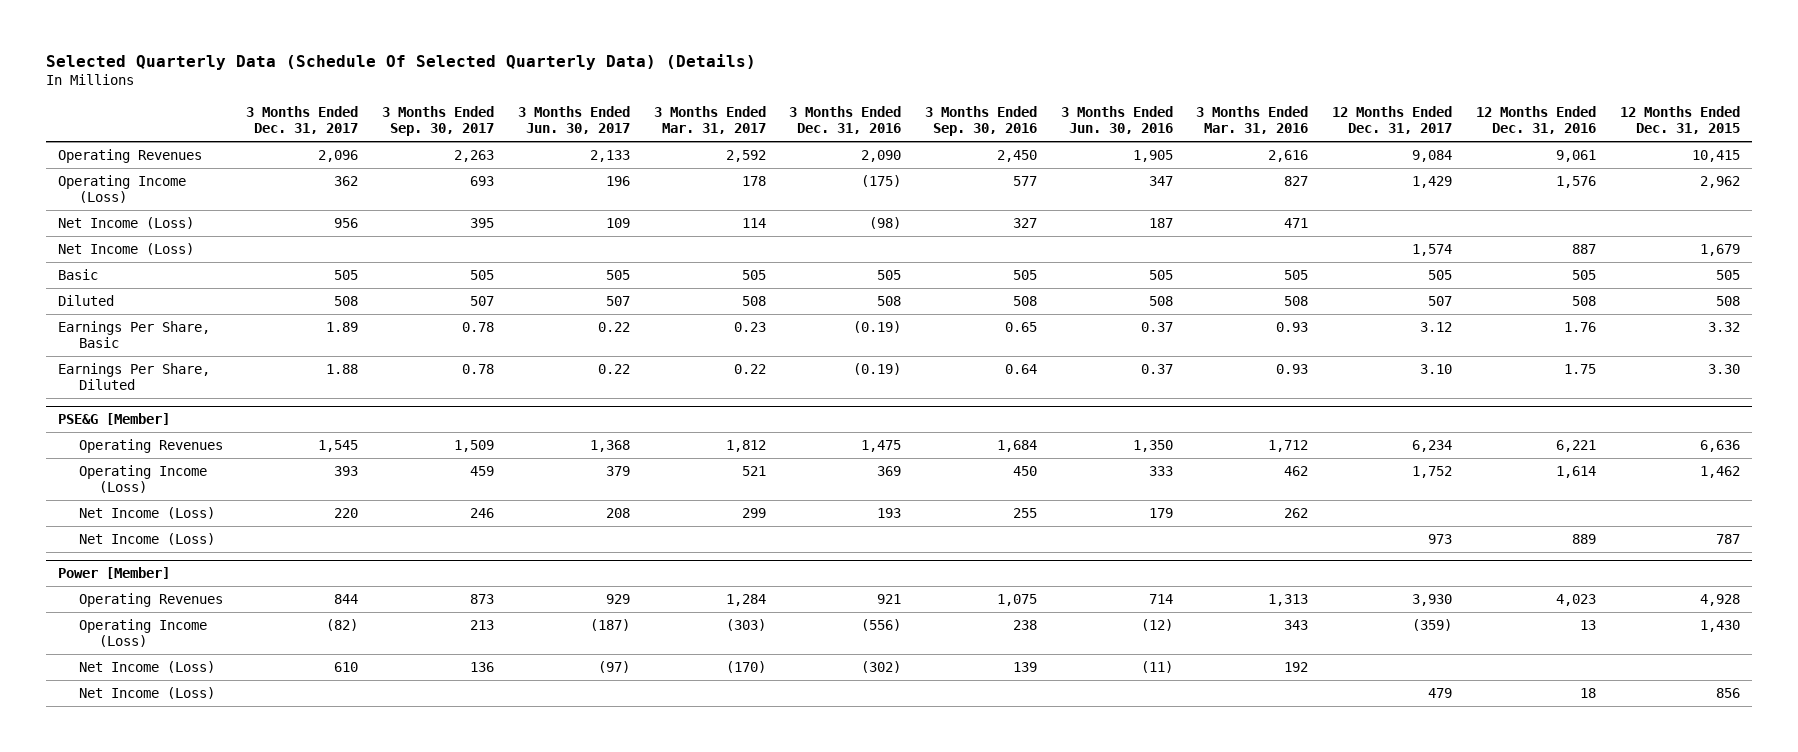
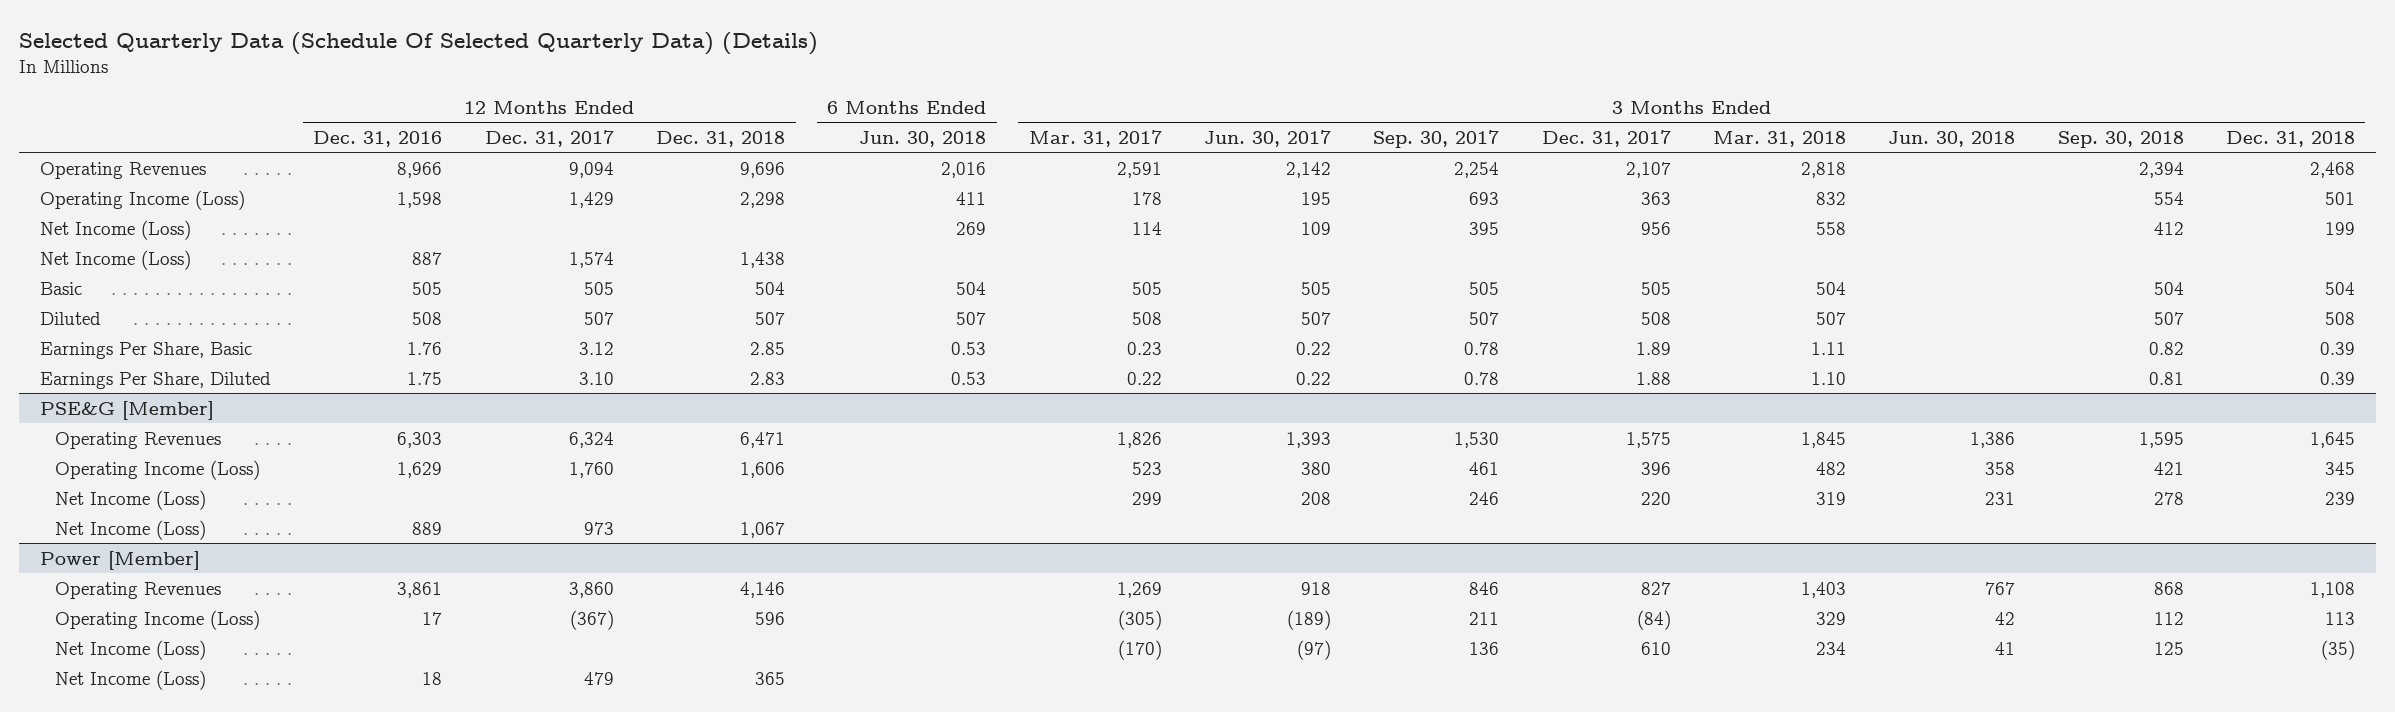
- | 3 Months Ended Dec. 31, 2017 | 3 Months Ended Sep. 30, 2017 | 3 Months Ended Jun. 30, 2017 | 3 Months Ended Mar. 31, 2017 | 3 Months Ended Dec. 31, 2016 | 3 Months Ended Sep. 30, 2016 | 3 Months Ended Jun. 30, 2016 | 3 Months Ended Mar. 31, 2016 | 12 Months Ended Dec. 31, 2017 | 12 Months Ended Dec. 31, 2016 | 12 Months Ended Dec. 31, 2015
+ | 12 Months Ended Dec. 31, 2016 | 12 Months Ended Dec. 31, 2017 | 12 Months Ended Dec. 31, 2018 | 6 Months Ended Jun. 30, 2018 | 3 Months Ended Mar. 31, 2017 | 3 Months Ended Jun. 30, 2017 | 3 Months Ended Sep. 30, 2017 | 3 Months Ended Dec. 31, 2017 | 3 Months Ended Mar. 31, 2018 | 3 Months Ended Jun. 30, 2018 | 3 Months Ended Sep. 30, 2018 | 3 Months Ended Dec. 31, 2018
- Operating Revenues | 2,096 | 2,263 | 2,133 | 2,592 | 2,090 | 2,450 | 1,905 | 2,616 | 9,084 | 9,061 | 10,415
- Operating Income (Loss) | 362 | 693 | 196 | 178 | (175) | 577 | 347 | 827 | 1,429 | 1,576 | 2,962
+ Operating Revenues | 8,966 | 9,094 | 9,696 | 2,016 | 2,591 | 2,142 | 2,254 | 2,107 | 2,818 | | 2,394 | 2,468
+ Operating Income (Loss) | 1,598 | 1,429 | 2,298 | 411 | 178 | 195 | 693 | 363 | 832 | | 554 | 501
@ PSE&G [Member]
- Operating Revenues | 1,545 | 1,509 | 1,368 | 1,812 | 1,475 | 1,684 | 1,350 | 1,712 | 6,234 | 6,221 | 6,636
- Operating Income (Loss) | 393 | 459 | 379 | 521 | 369 | 450 | 333 | 462 | 1,752 | 1,614 | 1,462
+ Operating Revenues | 6,303 | 6,324 | 6,471 | | 1,826 | 1,393 | 1,530 | 1,575 | 1,845 | 1,386 | 1,595 | 1,645
+ Operating Income (Loss) | 1,629 | 1,760 | 1,606 | | 523 | 380 | 461 | 396 | 482 | 358 | 421 | 345
@ Power [Member]
- Operating Revenues | 844 | 873 | 929 | 1,284 | 921 | 1,075 | 714 | 1,313 | 3,930 | 4,023 | 4,928
- Operating Income (Loss) | (82) | 213 | (187) | (303) | (556) | 238 | (12) | 343 | (359) | 13 | 1,430
+ Operating Revenues | 3,861 | 3,860 | 4,146 | | 1,269 | 918 | 846 | 827 | 1,403 | 767 | 868 | 1,108
+ Operating Income (Loss) | 17 | (367) | 596 | | (305) | (189) | 211 | (84) | 329 | 42 | 112 | 113

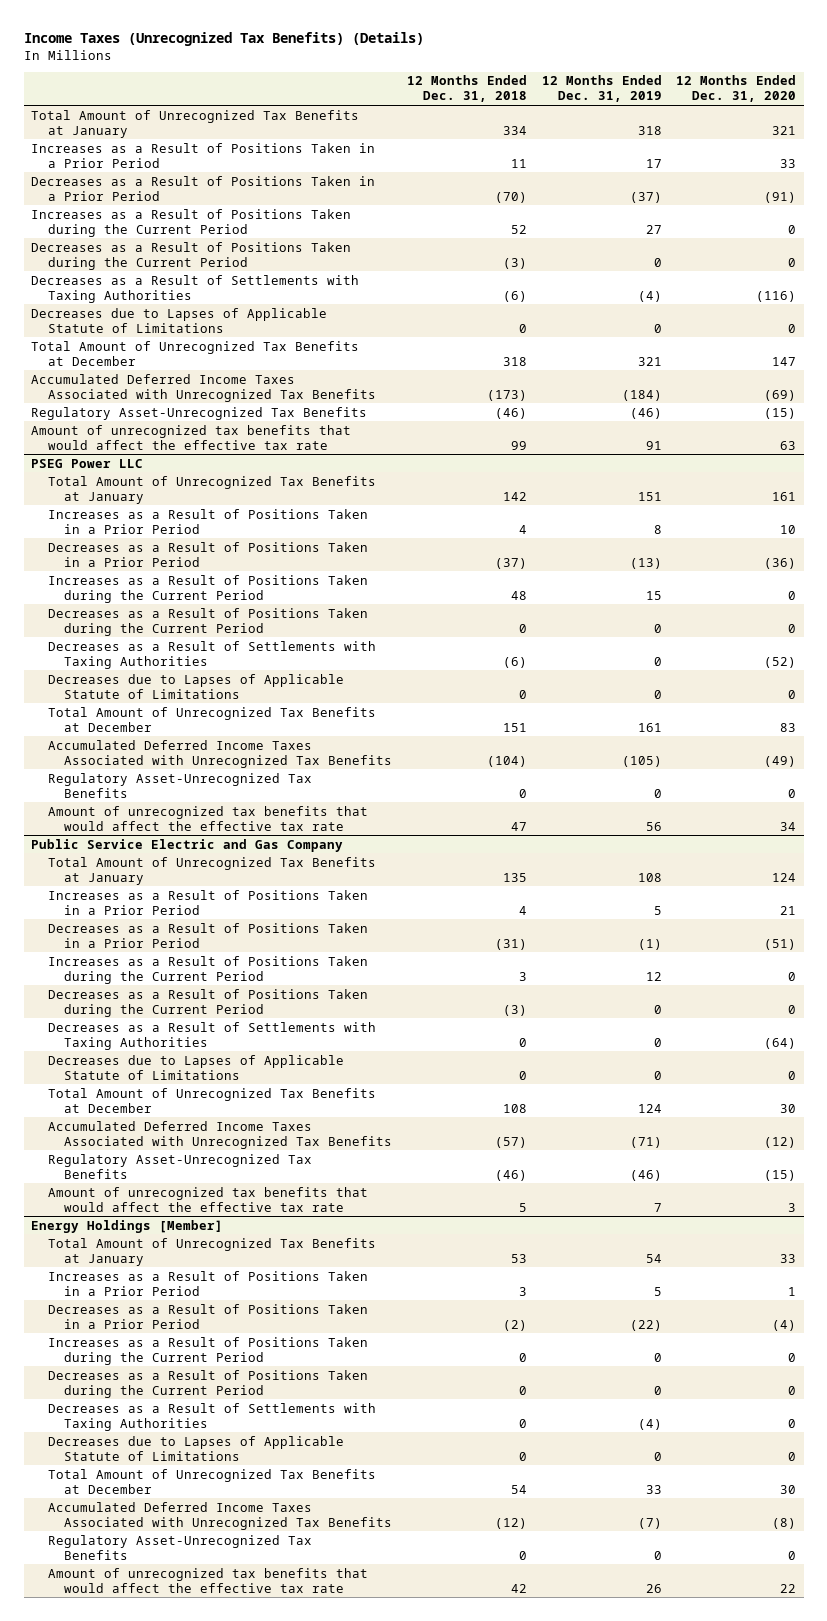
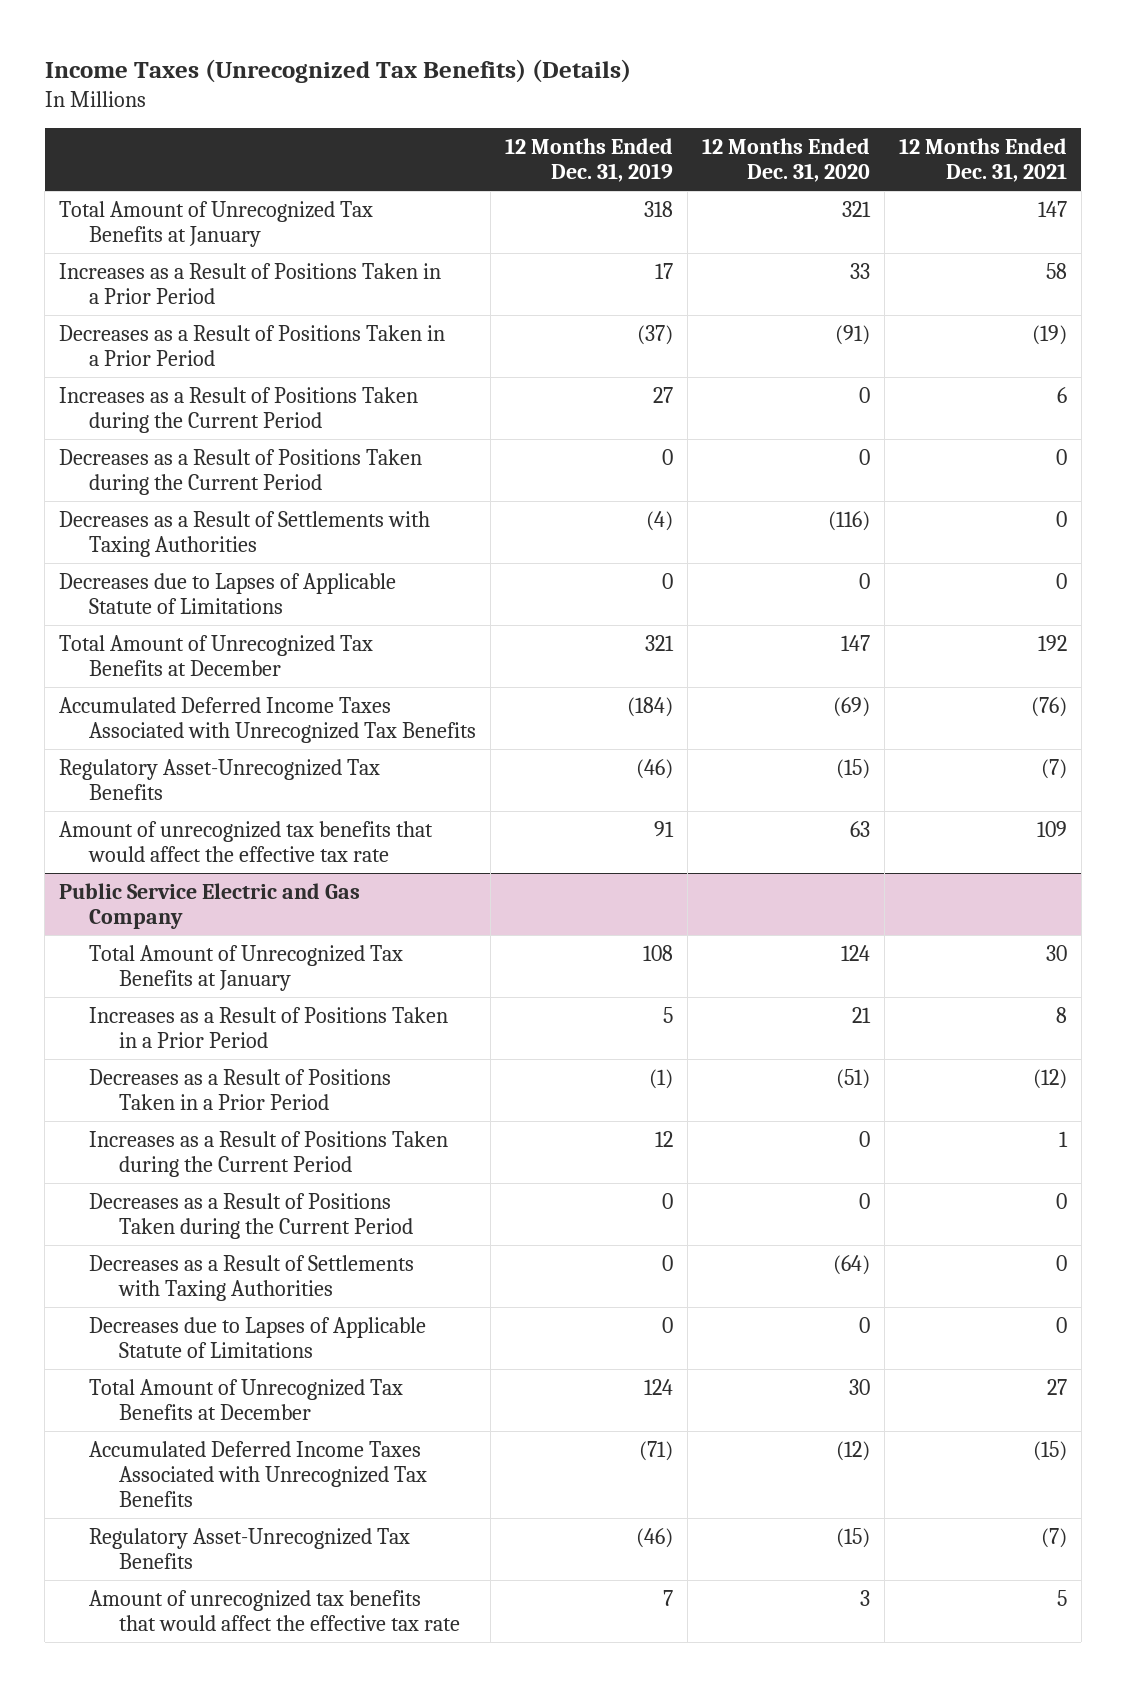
- | 12 Months Ended Dec. 31, 2018 | 12 Months Ended Dec. 31, 2019 | 12 Months Ended Dec. 31, 2020
+ | 12 Months Ended Dec. 31, 2019 | 12 Months Ended Dec. 31, 2020 | 12 Months Ended Dec. 31, 2021
- PSEG Power LLC
- Total Amount of Unrecognized Tax Benefits at January | 142 | 151 | 161
- Increases as a Result of Positions Taken in a Prior Period | 4 | 8 | 10
- Decreases as a Result of Positions Taken in a Prior Period | (37) | (13) | (36)
- Increases as a Result of Positions Taken during the Current Period | 48 | 15 | 0
- Decreases as a Result of Positions Taken during the Current Period | 0 | 0 | 0
- Decreases as a Result of Settlements with Taxing Authorities | (6) | 0 | (52)
- Decreases due to Lapses of Applicable Statute of Limitations | 0 | 0 | 0
- Total Amount of Unrecognized Tax Benefits at December | 151 | 161 | 83
- Accumulated Deferred Income Taxes Associated with Unrecognized Tax Benefits | (104) | (105) | (49)
- Regulatory Asset-Unrecognized Tax Benefits | 0 | 0 | 0
- Amount of unrecognized tax benefits that would affect the effective tax rate | 47 | 56 | 34
- Energy Holdings [Member]
- Total Amount of Unrecognized Tax Benefits at January | 53 | 54 | 33
- Increases as a Result of Positions Taken in a Prior Period | 3 | 5 | 1
- Decreases as a Result of Positions Taken in a Prior Period | (2) | (22) | (4)
- Increases as a Result of Positions Taken during the Current Period | 0 | 0 | 0
- Decreases as a Result of Positions Taken during the Current Period | 0 | 0 | 0
- Decreases as a Result of Settlements with Taxing Authorities | 0 | (4) | 0
- Decreases due to Lapses of Applicable Statute of Limitations | 0 | 0 | 0
- Total Amount of Unrecognized Tax Benefits at December | 54 | 33 | 30
- Accumulated Deferred Income Taxes Associated with Unrecognized Tax Benefits | (12) | (7) | (8)
- Regulatory Asset-Unrecognized Tax Benefits | 0 | 0 | 0
- Amount of unrecognized tax benefits that would affect the effective tax rate | 42 | 26 | 22

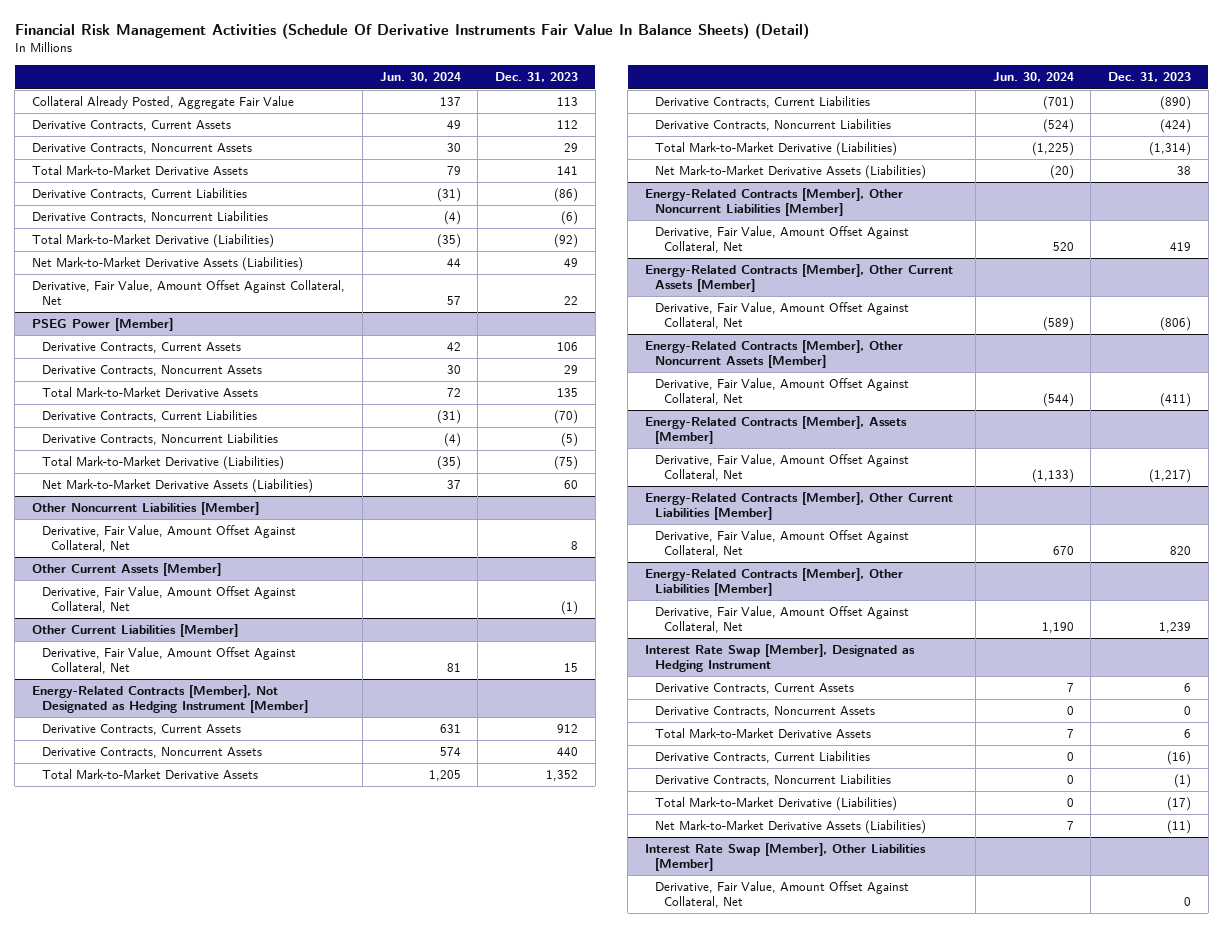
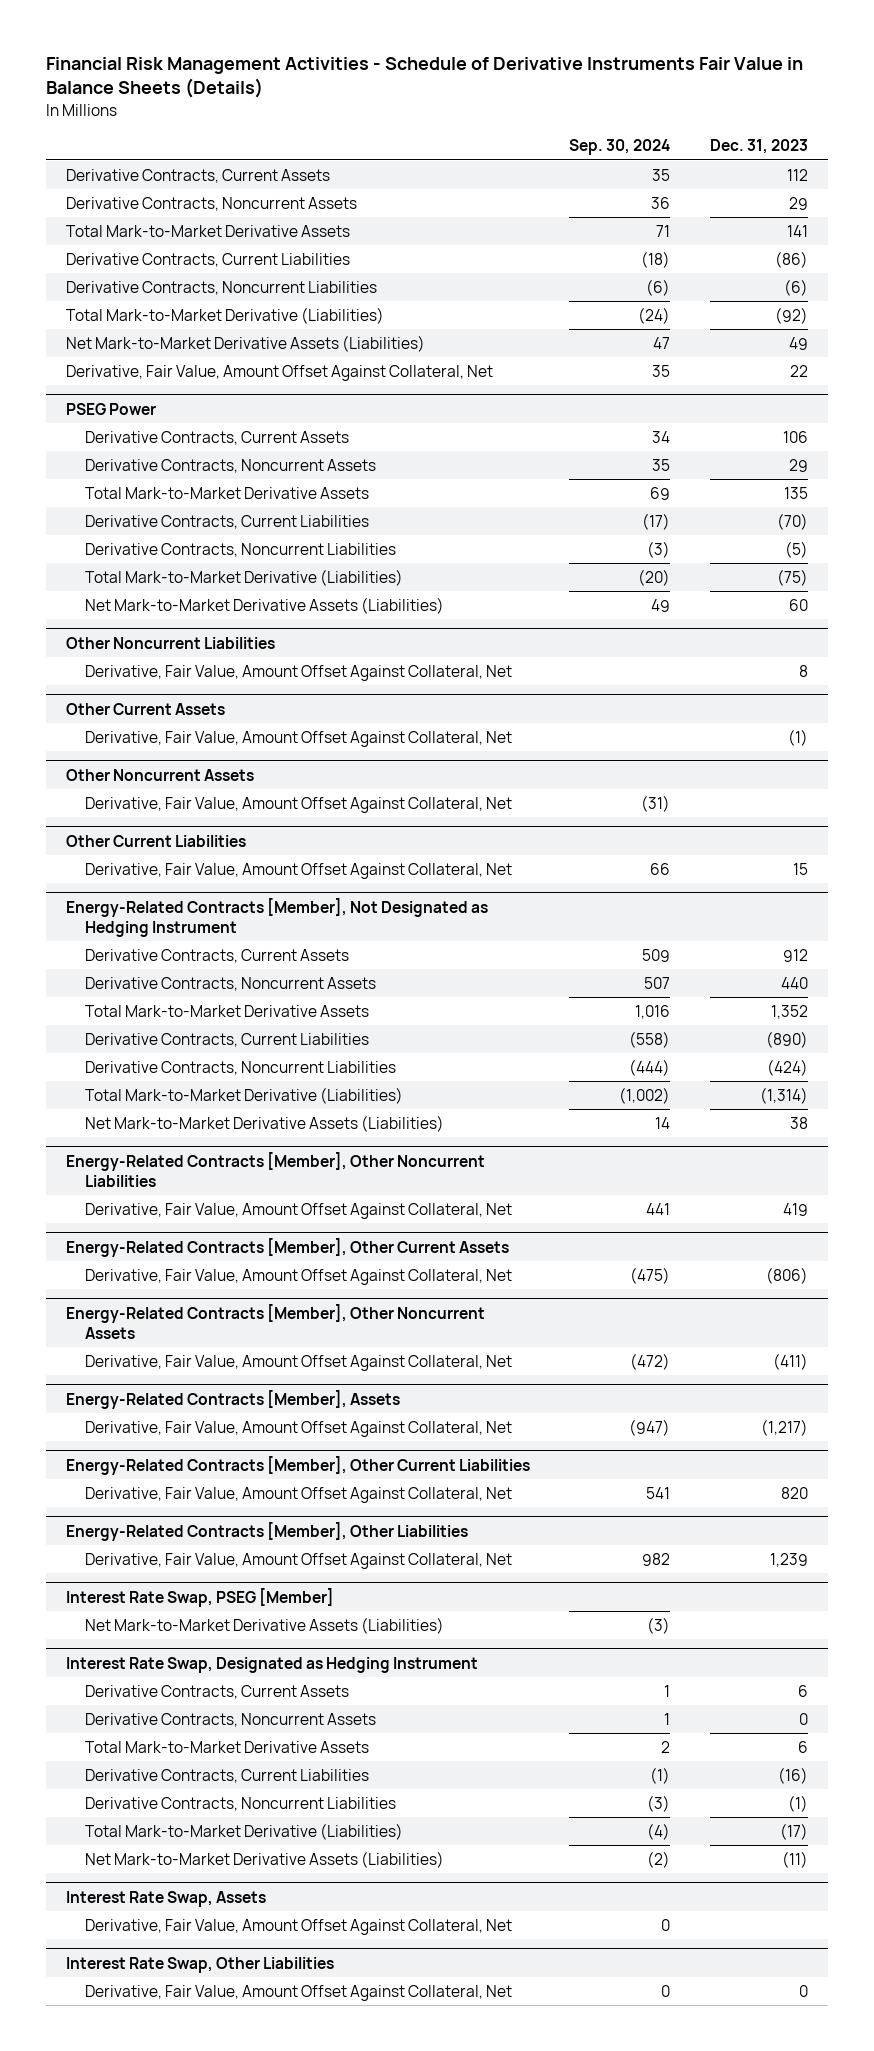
- Financial Risk Management Activities (Schedule Of Derivative Instruments Fair Value In Balance Sheets) (Detail)
+ Financial Risk Management Activities - Schedule of Derivative Instruments Fair Value in Balance Sheets (Details)
- | Jun. 30, 2024 | Dec. 31, 2023
+ | Sep. 30, 2024 | Dec. 31, 2023
- Collateral Already Posted, Aggregate Fair Value | 137 | 113
- PSEG Power [Member]
+ PSEG Power
- Other Noncurrent Liabilities [Member]
+ Other Noncurrent Liabilities
- Other Current Assets [Member]
+ Other Current Assets
- Other Current Liabilities [Member]
+ Other Noncurrent Assets
+ Derivative, Fair Value, Amount Offset Against Collateral, Net | (31) |
+ Other Current Liabilities
- Energy-Related Contracts [Member], Not Designated as Hedging Instrument [Member]
+ Energy-Related Contracts [Member], Not Designated as Hedging Instrument
- Energy-Related Contracts [Member], Other Noncurrent Liabilities [Member]
+ Energy-Related Contracts [Member], Other Noncurrent Liabilities
- Energy-Related Contracts [Member], Other Current Assets [Member]
+ Energy-Related Contracts [Member], Other Current Assets
- Energy-Related Contracts [Member], Other Noncurrent Assets [Member]
+ Energy-Related Contracts [Member], Other Noncurrent Assets
- Energy-Related Contracts [Member], Assets [Member]
+ Energy-Related Contracts [Member], Assets
- Energy-Related Contracts [Member], Other Current Liabilities [Member]
+ Energy-Related Contracts [Member], Other Current Liabilities
- Energy-Related Contracts [Member], Other Liabilities [Member]
+ Energy-Related Contracts [Member], Other Liabilities
- Interest Rate Swap [Member], Designated as Hedging Instrument
+ Interest Rate Swap, PSEG [Member]
+ Net Mark-to-Market Derivative Assets (Liabilities) | (3) |
+ Interest Rate Swap, Designated as Hedging Instrument
- Interest Rate Swap [Member], Other Liabilities [Member]
+ Interest Rate Swap, Assets
+ Derivative, Fair Value, Amount Offset Against Collateral, Net | 0 |
+ Interest Rate Swap, Other Liabilities

